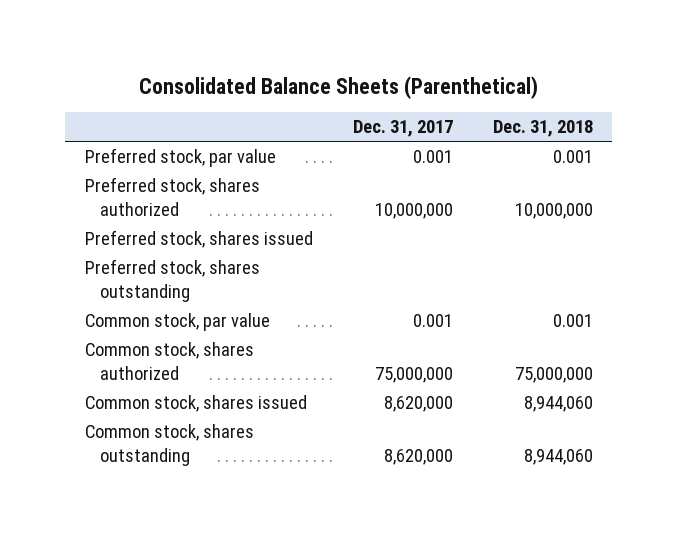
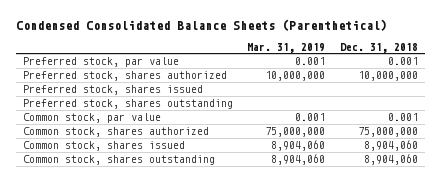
- Consolidated Balance Sheets (Parenthetical)
+ Condensed Consolidated Balance Sheets (Parenthetical)
- | Dec. 31, 2017 | Dec. 31, 2018
+ | Mar. 31, 2019 | Dec. 31, 2018
- Common stock, shares issued | 8,620,000 | 8,944,060
- Common stock, shares outstanding | 8,620,000 | 8,944,060
+ Common stock, shares issued | 8,904,060 | 8,904,060
+ Common stock, shares outstanding | 8,904,060 | 8,904,060

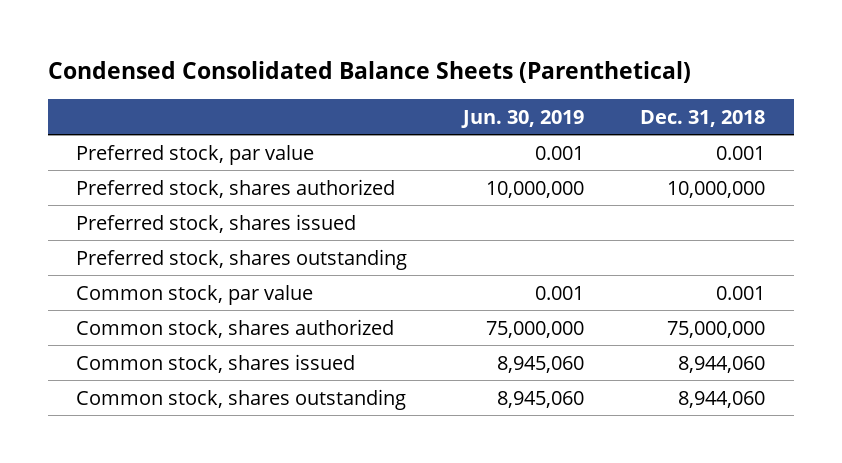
- | Mar. 31, 2019 | Dec. 31, 2018
+ | Jun. 30, 2019 | Dec. 31, 2018
- Common stock, shares issued | 8,904,060 | 8,904,060
- Common stock, shares outstanding | 8,904,060 | 8,904,060
+ Common stock, shares issued | 8,945,060 | 8,944,060
+ Common stock, shares outstanding | 8,945,060 | 8,944,060

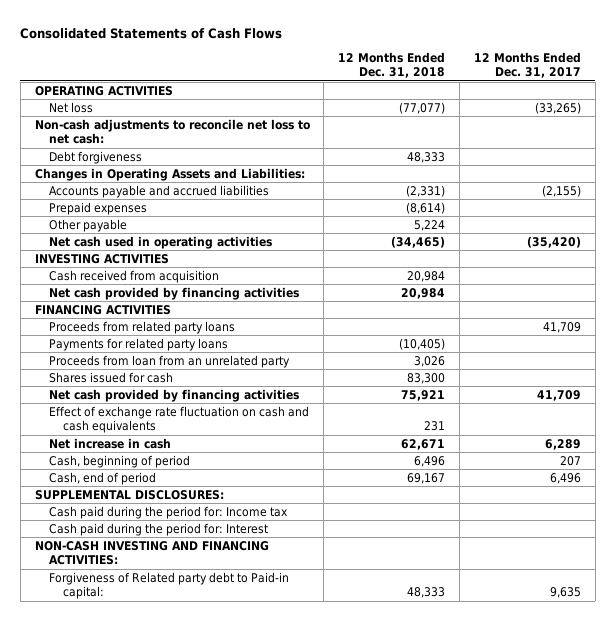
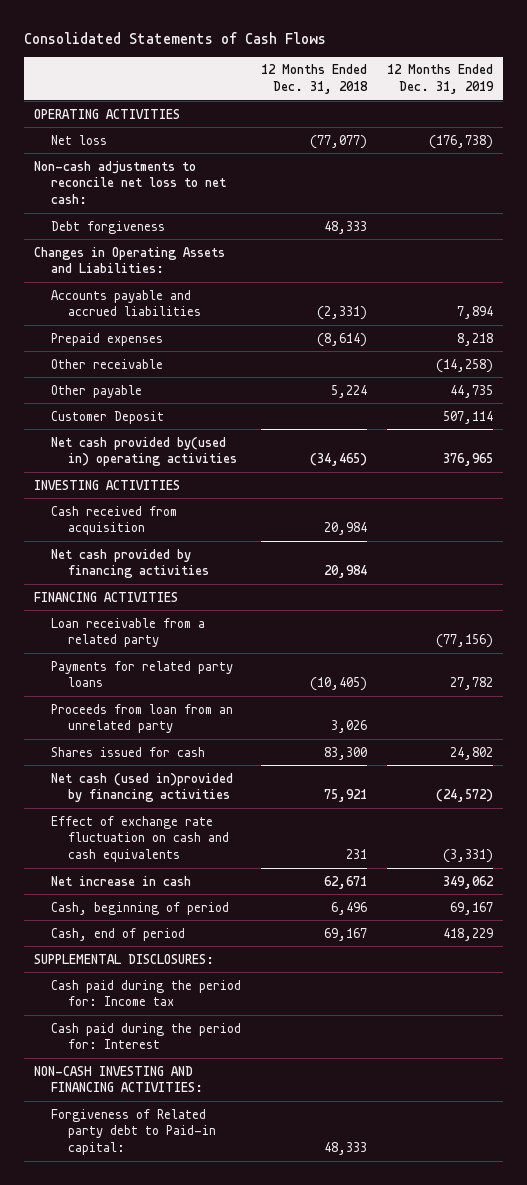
- | 12 Months Ended Dec. 31, 2018 | 12 Months Ended Dec. 31, 2017
+ | 12 Months Ended Dec. 31, 2018 | 12 Months Ended Dec. 31, 2019
+ Other receivable | | (14,258)
- Net cash used in operating activities | (34,465) | (35,420)
+ Customer Deposit | | 507,114
+ Net cash provided by(used in) operating activities | (34,465) | 376,965
- Proceeds from related party loans | | 41,709
+ Loan receivable from a related party | | (77,156)
- Net cash provided by financing activities | 75,921 | 41,709
+ Net cash (used in)provided by financing activities | 75,921 | (24,572)

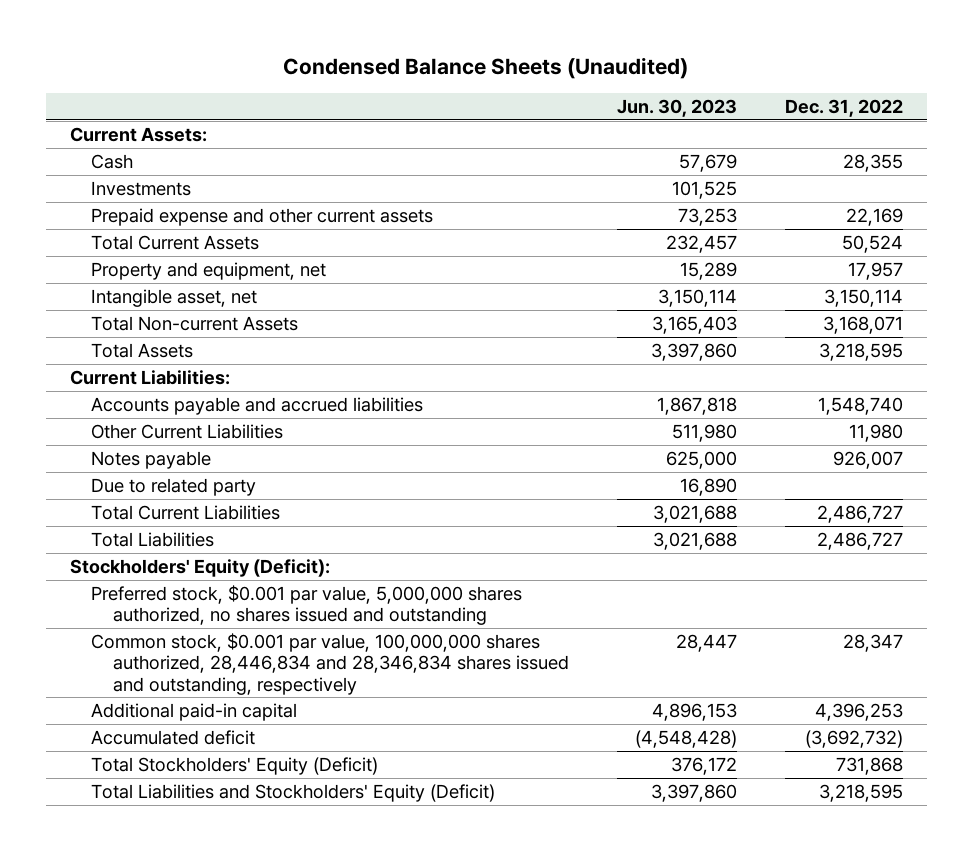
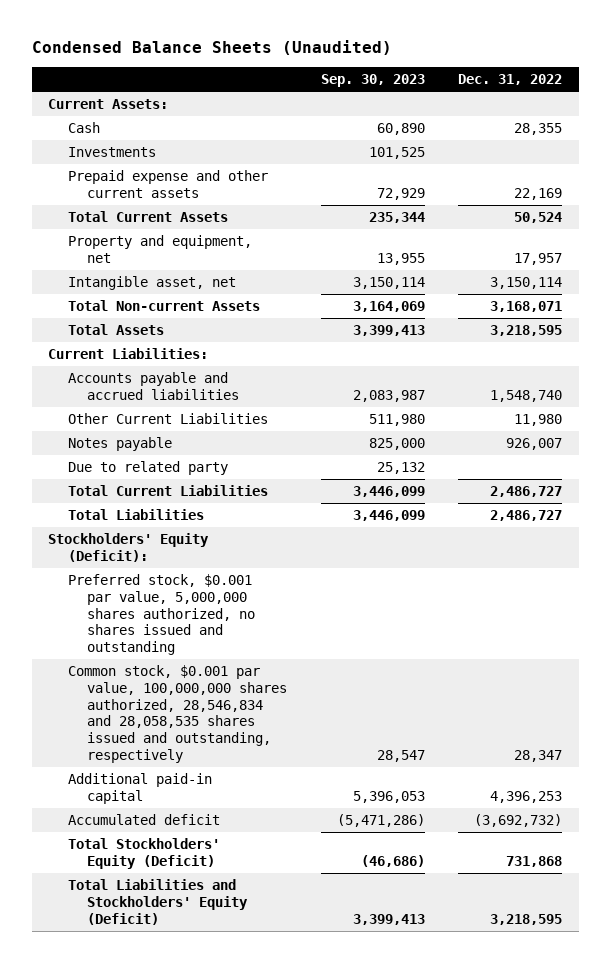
- | Jun. 30, 2023 | Dec. 31, 2022
+ | Sep. 30, 2023 | Dec. 31, 2022
- Common stock, $0.001 par value, 100,000,000 shares authorized, 28,446,834 and 28,346,834 shares issued and outstanding, respectively | 28,447 | 28,347
+ Common stock, $0.001 par value, 100,000,000 shares authorized, 28,546,834 and 28,058,535 shares issued and outstanding, respectively | 28,547 | 28,347

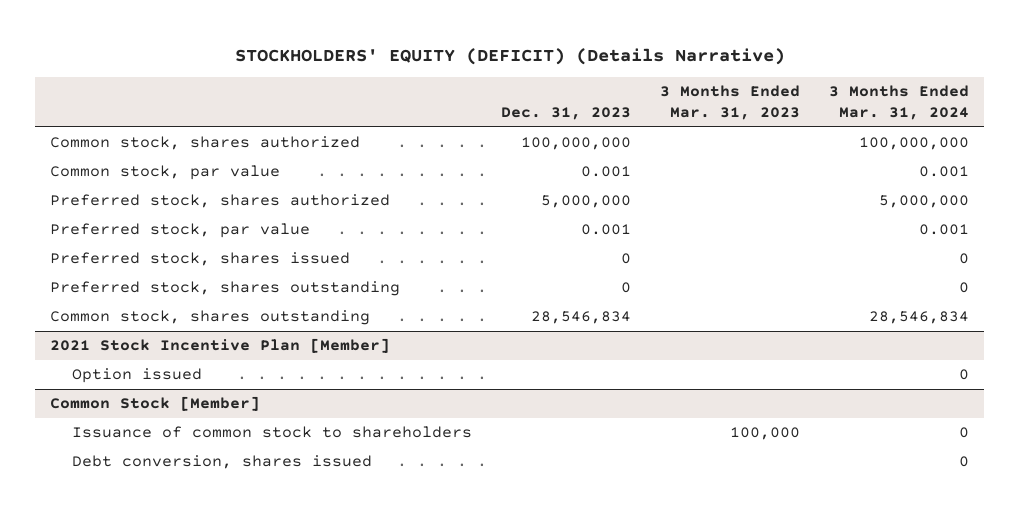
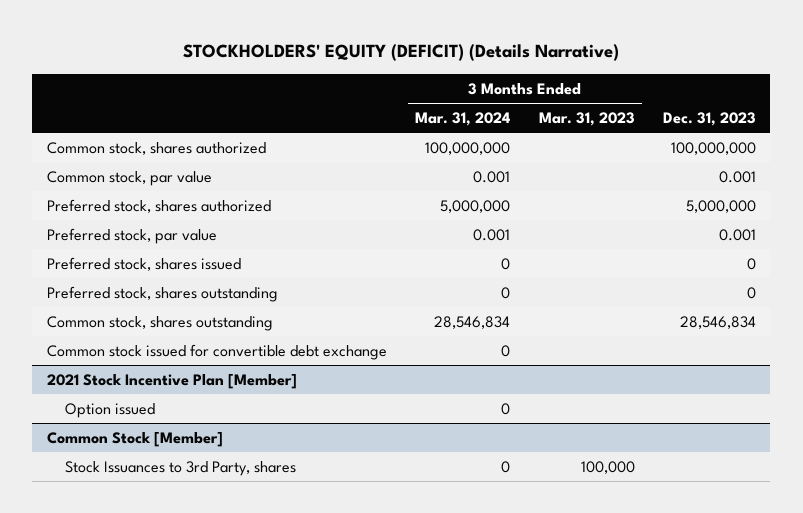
- | Dec. 31, 2023 | 3 Months Ended Mar. 31, 2023 | 3 Months Ended Mar. 31, 2024
+ | 3 Months Ended Mar. 31, 2024 | 3 Months Ended Mar. 31, 2023 | Dec. 31, 2023
+ Common stock issued for convertible debt exchange | 0 | |
@ Common Stock [Member]
- Issuance of common stock to shareholders | | 100,000 | 0
- Debt conversion, shares issued | | | 0
+ Stock Issuances to 3rd Party, shares | 0 | 100,000 |

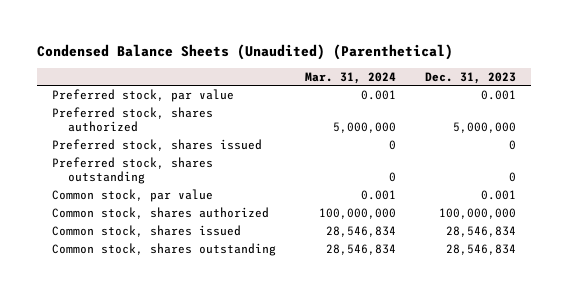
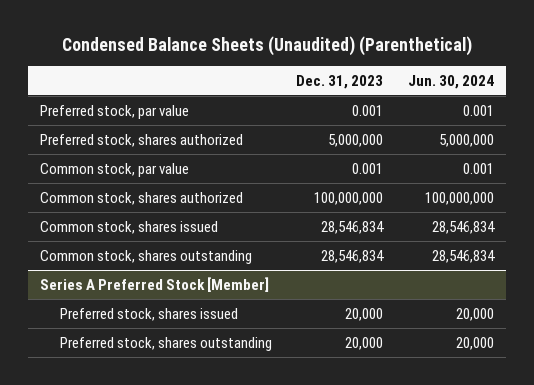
- | Mar. 31, 2024 | Dec. 31, 2023
+ | Dec. 31, 2023 | Jun. 30, 2024
- Preferred stock, shares issued | 0 | 0
- Preferred stock, shares outstanding | 0 | 0
+ Series A Preferred Stock [Member]
+ Preferred stock, shares issued | 20,000 | 20,000
+ Preferred stock, shares outstanding | 20,000 | 20,000

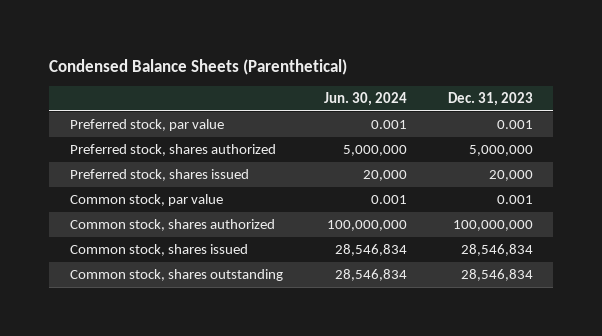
- Condensed Balance Sheets (Unaudited) (Parenthetical)
+ Condensed Balance Sheets (Parenthetical)
- | Dec. 31, 2023 | Jun. 30, 2024
+ | Jun. 30, 2024 | Dec. 31, 2023
+ Preferred stock, shares issued | 20,000 | 20,000
- Series A Preferred Stock [Member]
- Preferred stock, shares issued | 20,000 | 20,000
- Preferred stock, shares outstanding | 20,000 | 20,000

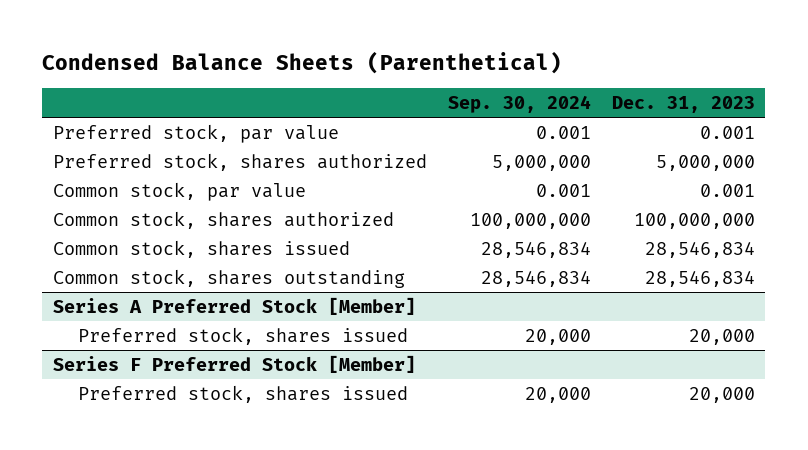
- | Jun. 30, 2024 | Dec. 31, 2023
+ | Sep. 30, 2024 | Dec. 31, 2023
- Preferred stock, shares issued | 20,000 | 20,000
+ Series A Preferred Stock [Member]
+ Preferred stock, shares issued | 20,000 | 20,000
+ Series F Preferred Stock [Member]
+ Preferred stock, shares issued | 20,000 | 20,000

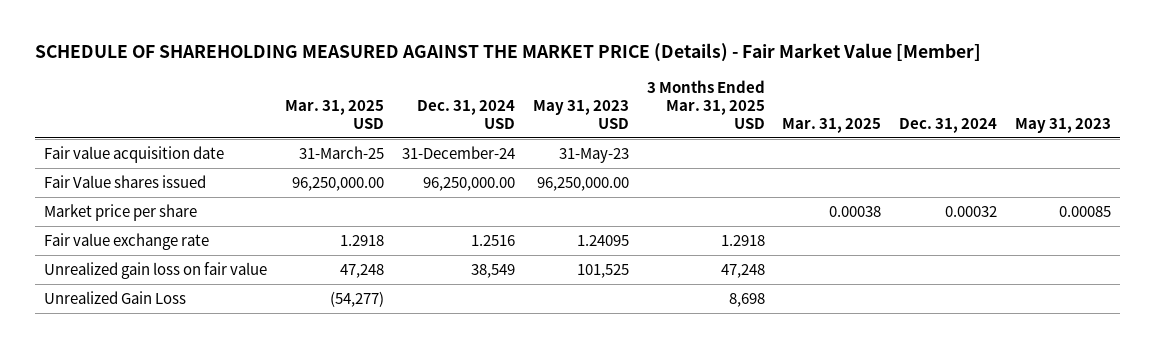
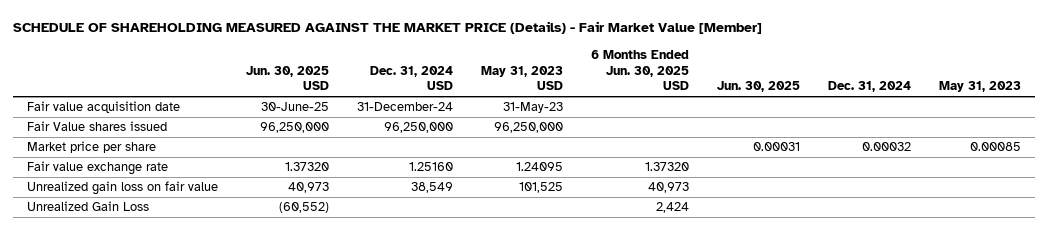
- | Mar. 31, 2025 USD | Dec. 31, 2024 USD | May 31, 2023 USD | 3 Months Ended Mar. 31, 2025 USD | Mar. 31, 2025 | Dec. 31, 2024 | May 31, 2023
+ | Jun. 30, 2025 USD | Dec. 31, 2024 USD | May 31, 2023 USD | 6 Months Ended Jun. 30, 2025 USD | Jun. 30, 2025 | Dec. 31, 2024 | May 31, 2023
- Fair Value shares issued | 96,250,000.00 | 96,250,000.00 | 96,250,000.00 | | | |
+ Fair Value shares issued | 96,250,000 | 96,250,000 | 96,250,000 | | | |
- Fair value exchange rate | 1.2918 | 1.2516 | 1.24095 | 1.2918 | | |
+ Fair value exchange rate | 1.37320 | 1.25160 | 1.24095 | 1.37320 | | |

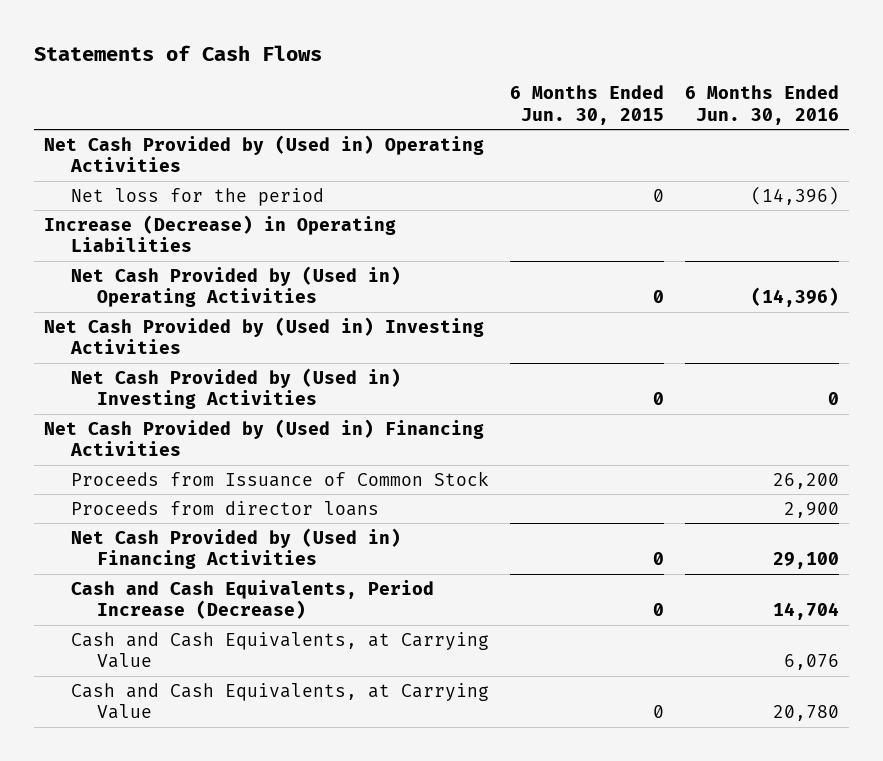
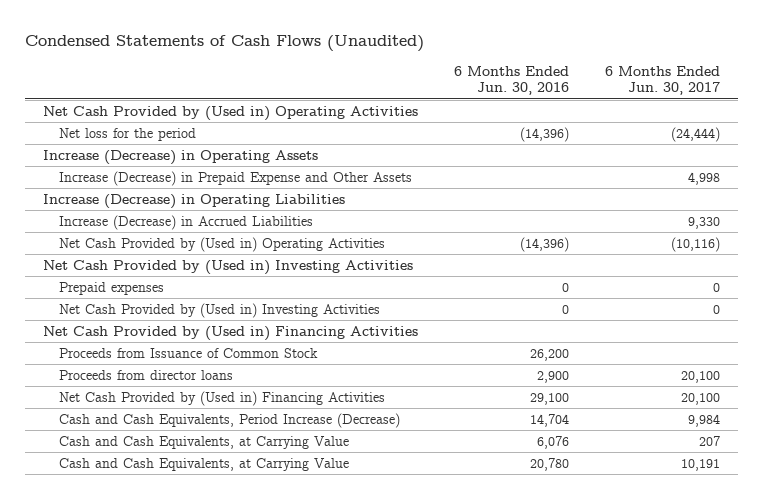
- Statements of Cash Flows
+ Condensed Statements of Cash Flows (Unaudited)
- | 6 Months Ended Jun. 30, 2015 | 6 Months Ended Jun. 30, 2016
+ | 6 Months Ended Jun. 30, 2016 | 6 Months Ended Jun. 30, 2017
+ Increase (Decrease) in Operating Assets
+ Increase (Decrease) in Prepaid Expense and Other Assets | | 4,998
+ Increase (Decrease) in Accrued Liabilities | | 9,330
+ Prepaid expenses | 0 | 0

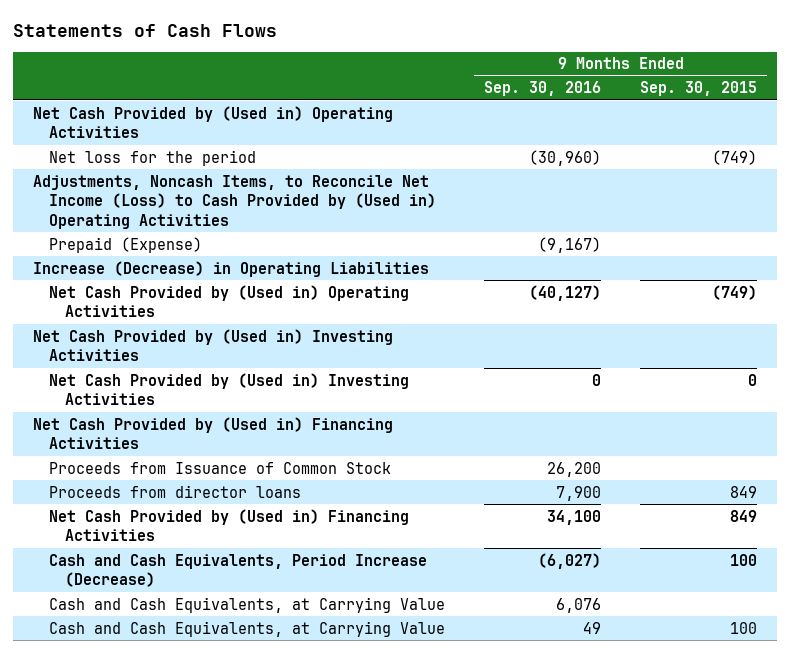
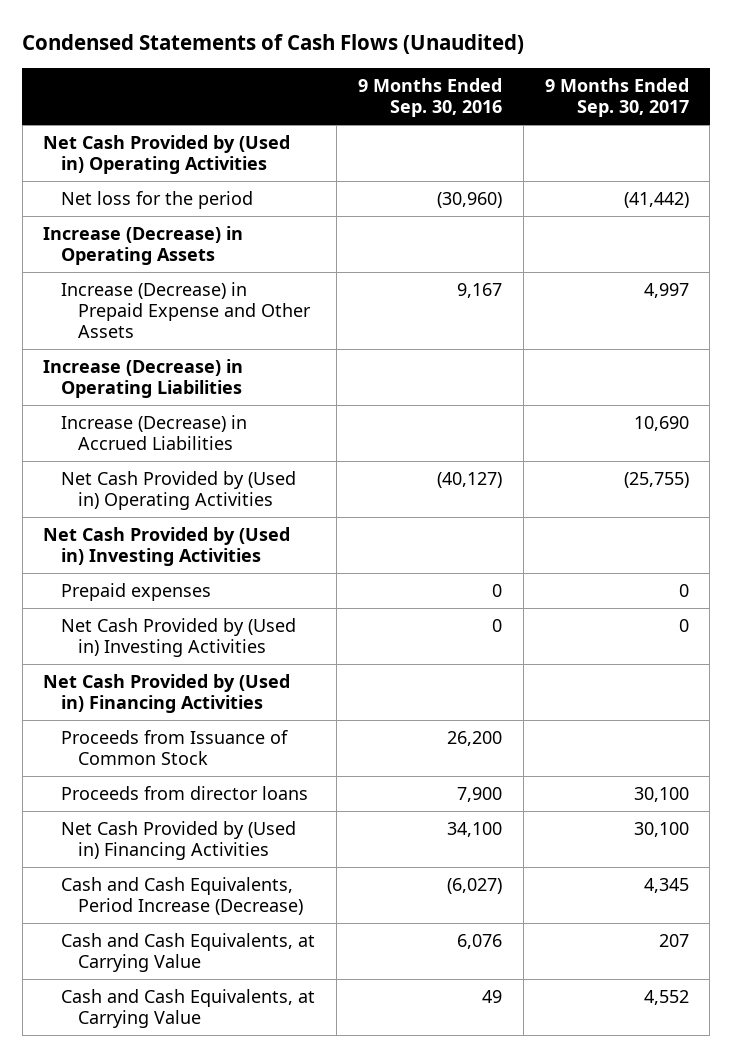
- Statements of Cash Flows
+ Condensed Statements of Cash Flows (Unaudited)
- | 9 Months Ended Sep. 30, 2016 | 9 Months Ended Sep. 30, 2015
+ | 9 Months Ended Sep. 30, 2016 | 9 Months Ended Sep. 30, 2017
- Adjustments, Noncash Items, to Reconcile Net Income (Loss) to Cash Provided by (Used in) Operating Activities
- Prepaid (Expense) | (9,167) |
+ Increase (Decrease) in Operating Assets
+ Increase (Decrease) in Prepaid Expense and Other Assets | 9,167 | 4,997
+ Increase (Decrease) in Accrued Liabilities | | 10,690
+ Prepaid expenses | 0 | 0

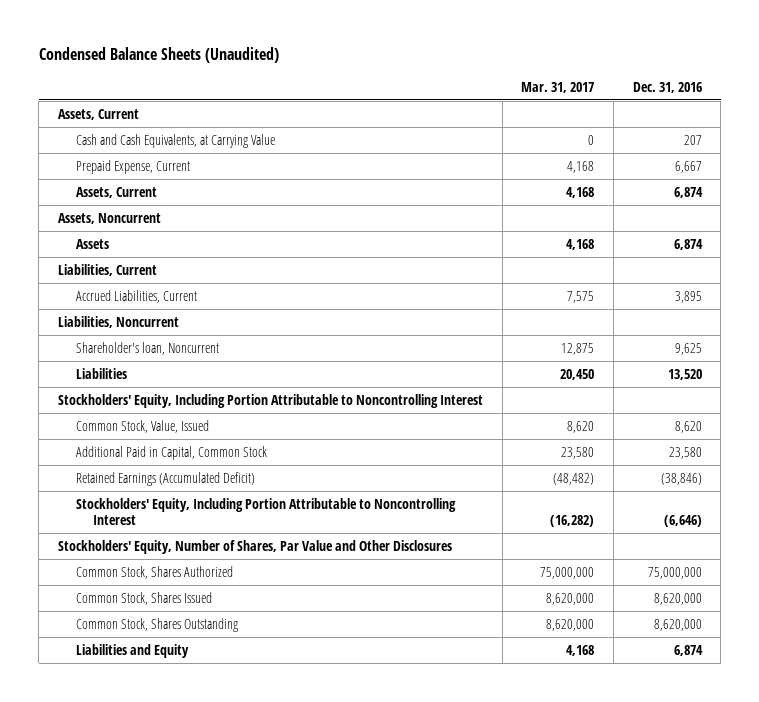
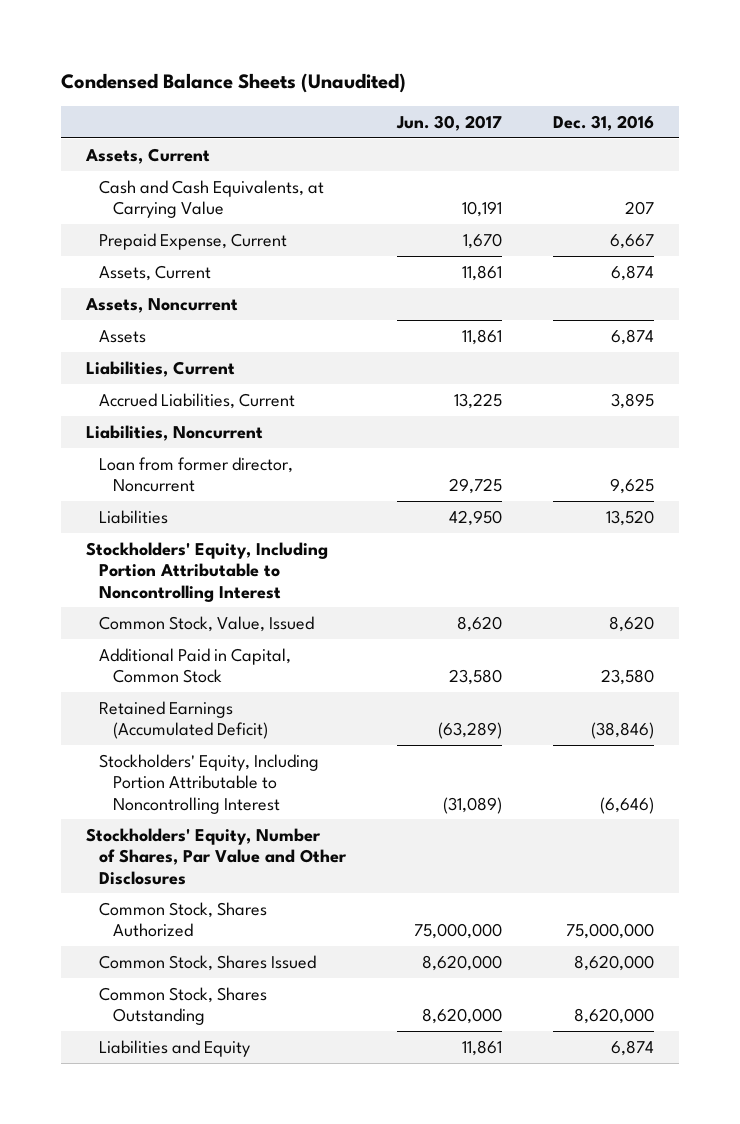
- | Mar. 31, 2017 | Dec. 31, 2016
+ | Jun. 30, 2017 | Dec. 31, 2016
- Shareholder's loan, Noncurrent | 12,875 | 9,625
+ Loan from former director, Noncurrent | 29,725 | 9,625

